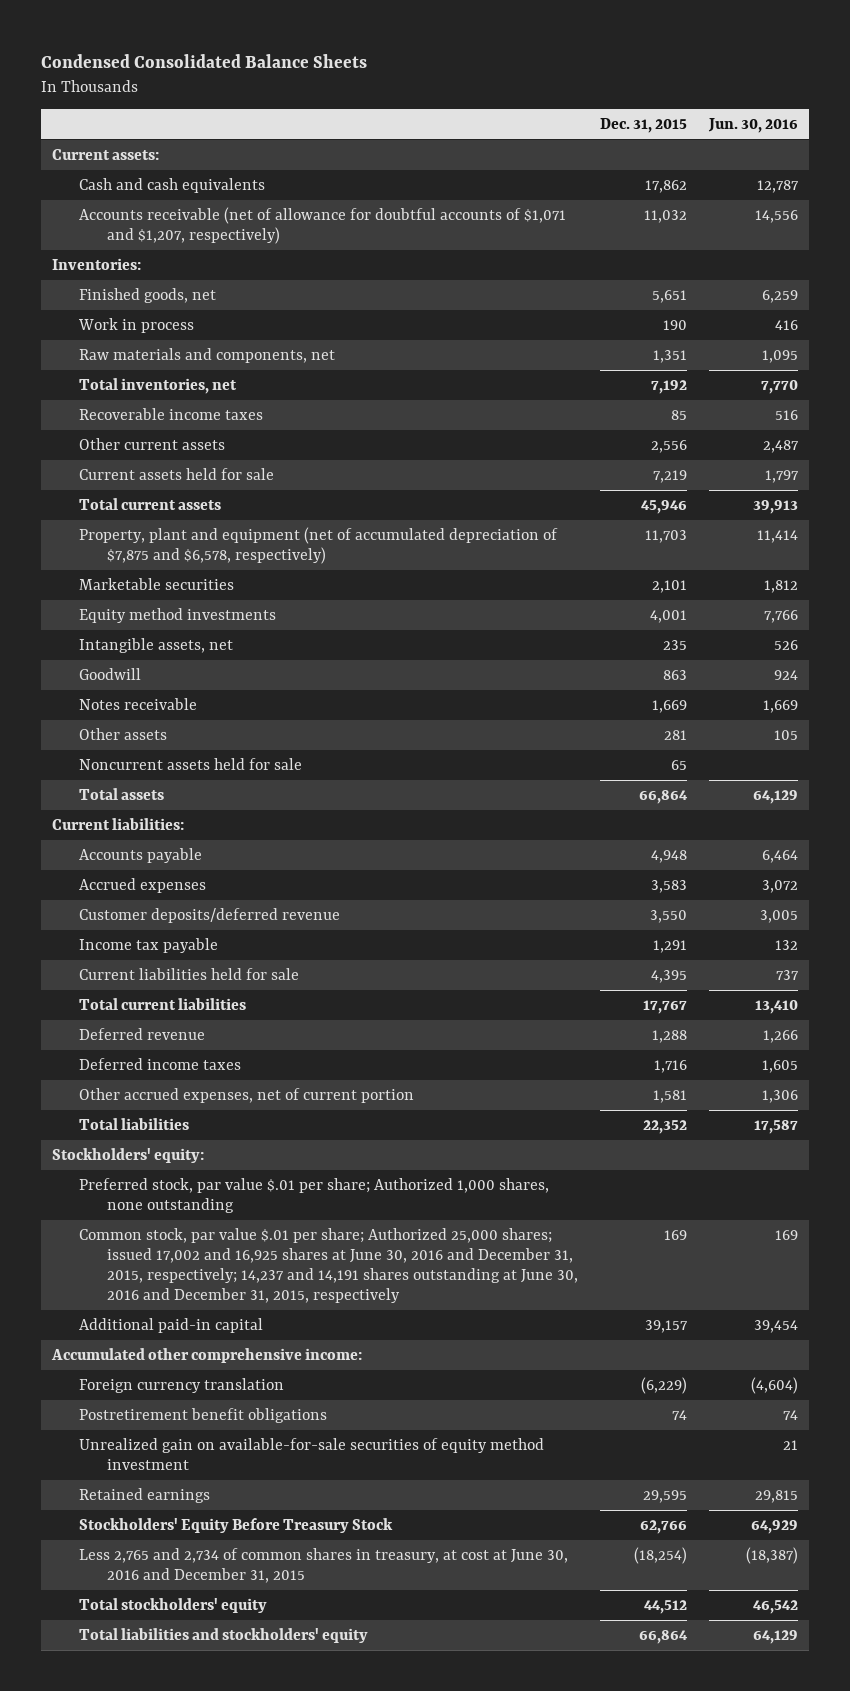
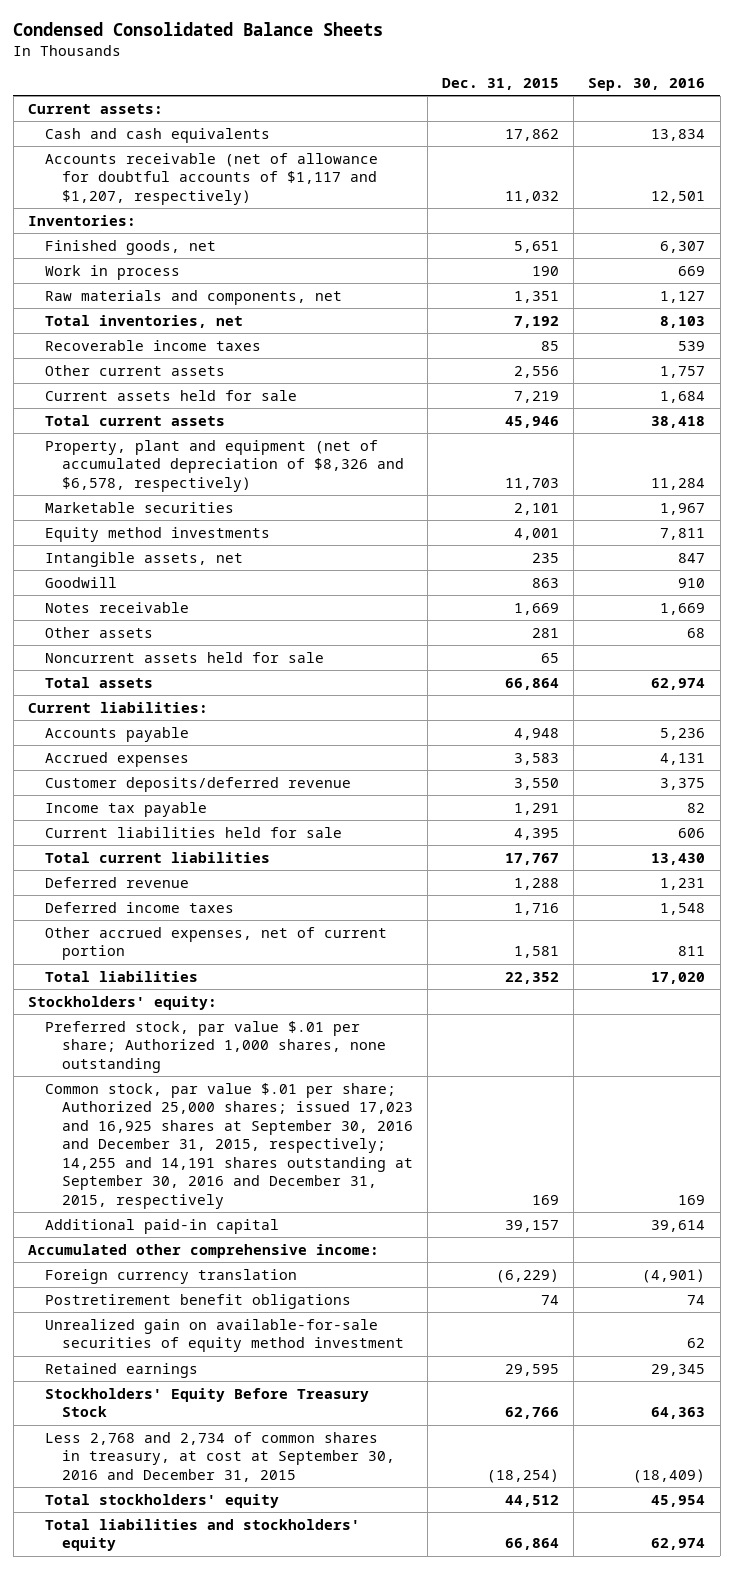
- | Dec. 31, 2015 | Jun. 30, 2016
+ | Dec. 31, 2015 | Sep. 30, 2016
- Accounts receivable (net of allowance for doubtful accounts of $1,071 and $1,207, respectively) | 11,032 | 14,556
+ Accounts receivable (net of allowance for doubtful accounts of $1,117 and $1,207, respectively) | 11,032 | 12,501
- Property, plant and equipment (net of accumulated depreciation of $7,875 and $6,578, respectively) | 11,703 | 11,414
+ Property, plant and equipment (net of accumulated depreciation of $8,326 and $6,578, respectively) | 11,703 | 11,284
- Common stock, par value $.01 per share; Authorized 25,000 shares; issued 17,002 and 16,925 shares at June 30, 2016 and December 31, 2015, respectively; 14,237 and 14,191 shares outstanding at June 30, 2016 and December 31, 2015, respectively | 169 | 169
+ Common stock, par value $.01 per share; Authorized 25,000 shares; issued 17,023 and 16,925 shares at September 30, 2016 and December 31, 2015, respectively; 14,255 and 14,191 shares outstanding at September 30, 2016 and December 31, 2015, respectively | 169 | 169
- Less 2,765 and 2,734 of common shares in treasury, at cost at June 30, 2016 and December 31, 2015 | (18,254) | (18,387)
+ Less 2,768 and 2,734 of common shares in treasury, at cost at September 30, 2016 and December 31, 2015 | (18,254) | (18,409)

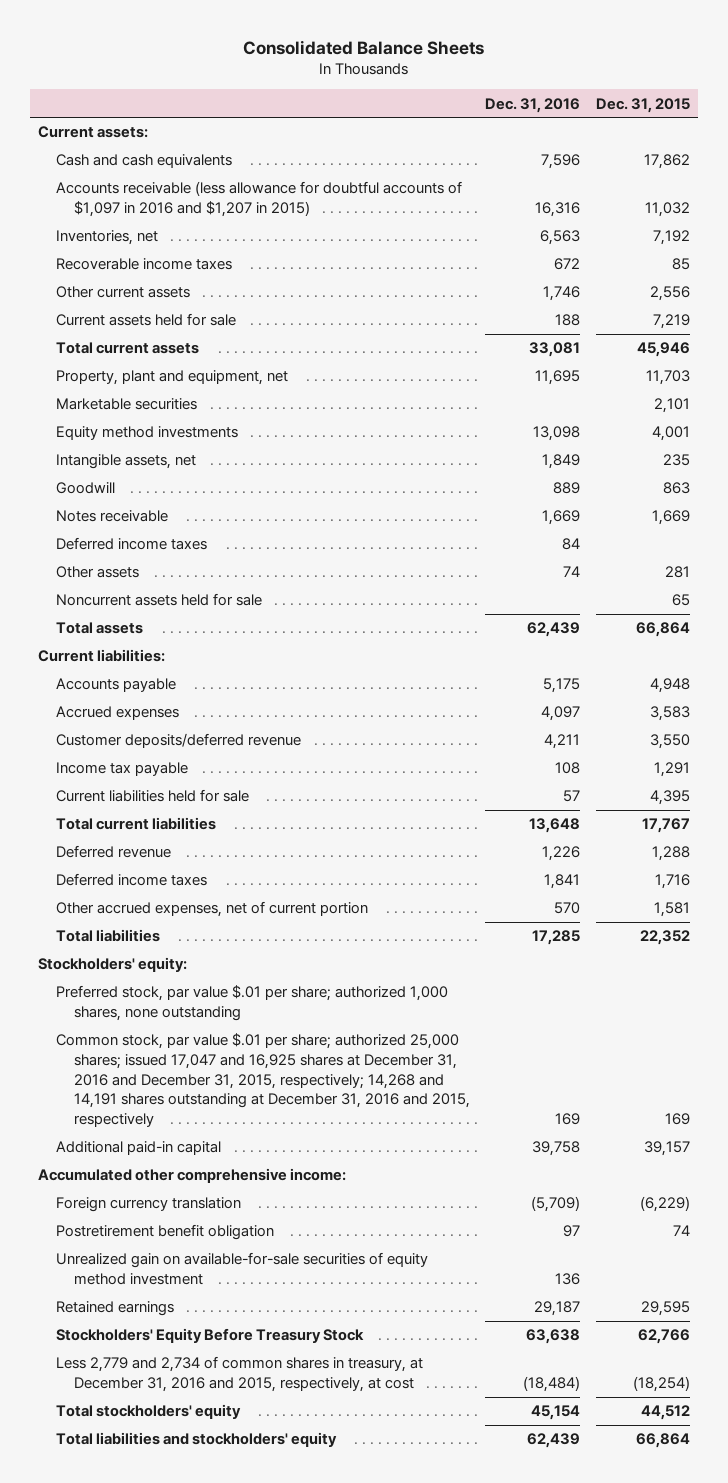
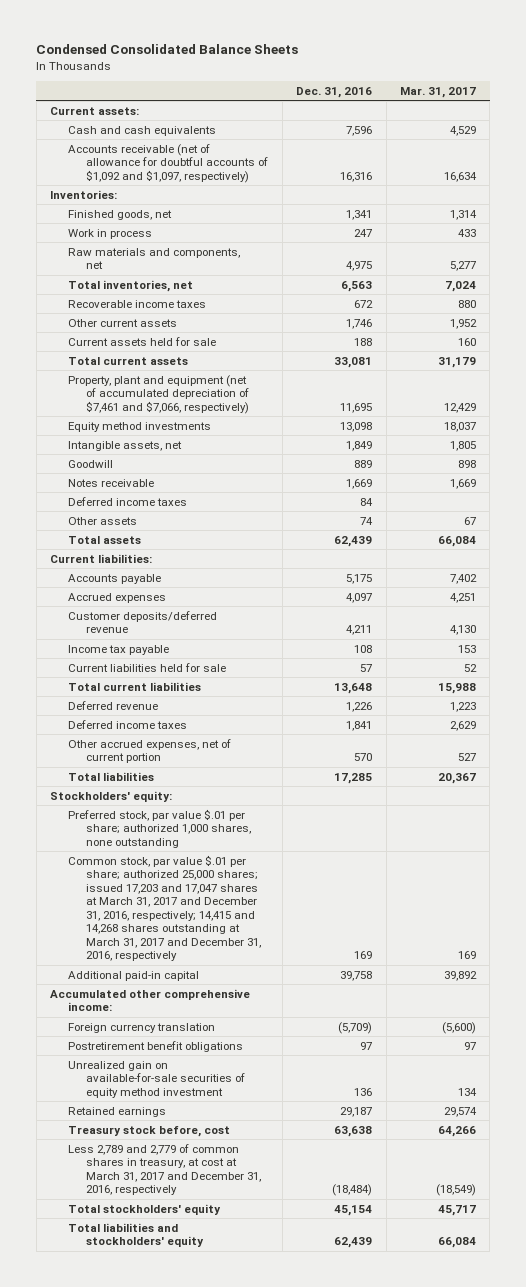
- Consolidated Balance Sheets
+ Condensed Consolidated Balance Sheets
- | Dec. 31, 2016 | Dec. 31, 2015
+ | Dec. 31, 2016 | Mar. 31, 2017
- Accounts receivable (less allowance for doubtful accounts of $1,097 in 2016 and $1,207 in 2015) | 16,316 | 11,032
- Inventories, net | 6,563 | 7,192
+ Accounts receivable (net of allowance for doubtful accounts of $1,092 and $1,097, respectively) | 16,316 | 16,634
+ Inventories:
+ Finished goods, net | 1,341 | 1,314
+ Work in process | 247 | 433
+ Raw materials and components, net | 4,975 | 5,277
+ Total inventories, net | 6,563 | 7,024
- Property, plant and equipment, net | 11,695 | 11,703
- Marketable securities | | 2,101
+ Property, plant and equipment (net of accumulated depreciation of $7,461 and $7,066, respectively) | 11,695 | 12,429
- Noncurrent assets held for sale | | 65
- Common stock, par value $.01 per share; authorized 25,000 shares; issued 17,047 and 16,925 shares at December 31, 2016 and December 31, 2015, respectively; 14,268 and 14,191 shares outstanding at December 31, 2016 and 2015, respectively | 169 | 169
+ Common stock, par value $.01 per share; authorized 25,000 shares; issued 17,203 and 17,047 shares at March 31, 2017 and December 31, 2016, respectively; 14,415 and 14,268 shares outstanding at March 31, 2017 and December 31, 2016, respectively | 169 | 169
- Postretirement benefit obligation | 97 | 74
+ Postretirement benefit obligations | 97 | 97
- Stockholders' Equity Before Treasury Stock | 63,638 | 62,766
- Less 2,779 and 2,734 of common shares in treasury, at December 31, 2016 and 2015, respectively, at cost | (18,484) | (18,254)
+ Treasury stock before, cost | 63,638 | 64,266
+ Less 2,789 and 2,779 of common shares in treasury, at cost at March 31, 2017 and December 31, 2016, respectively | (18,484) | (18,549)

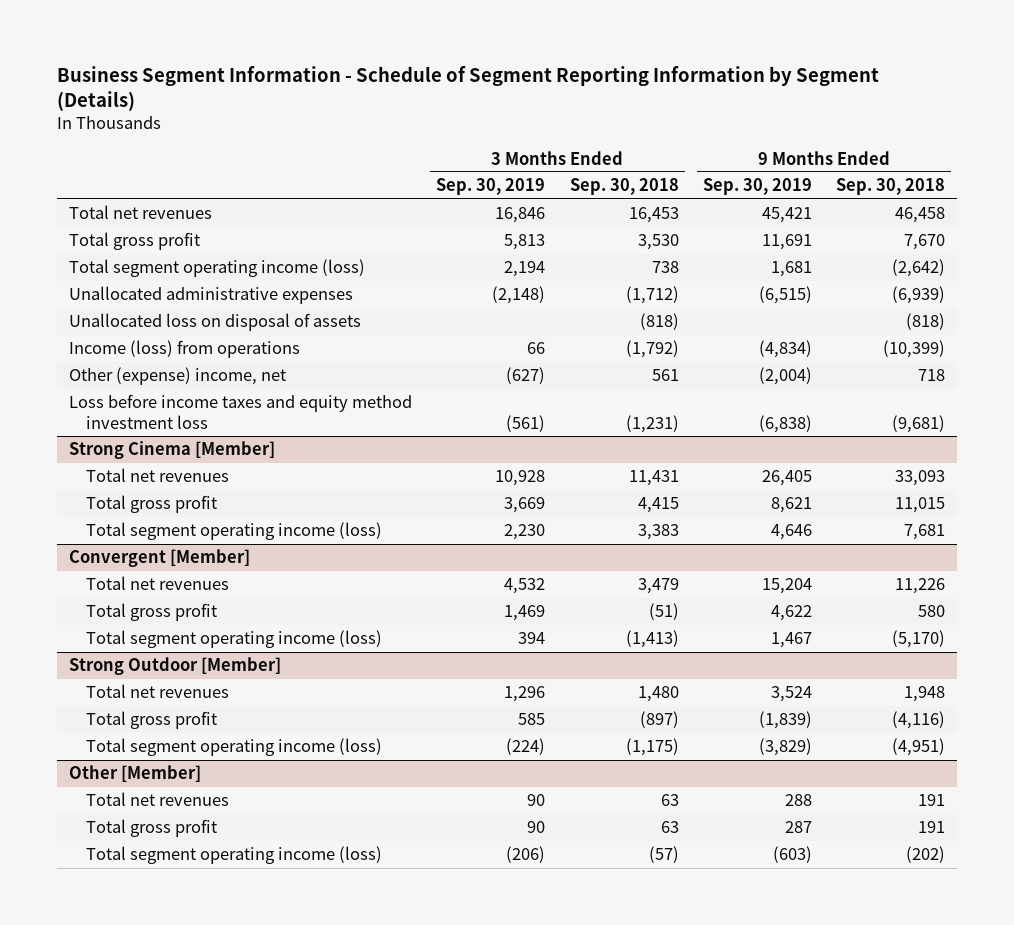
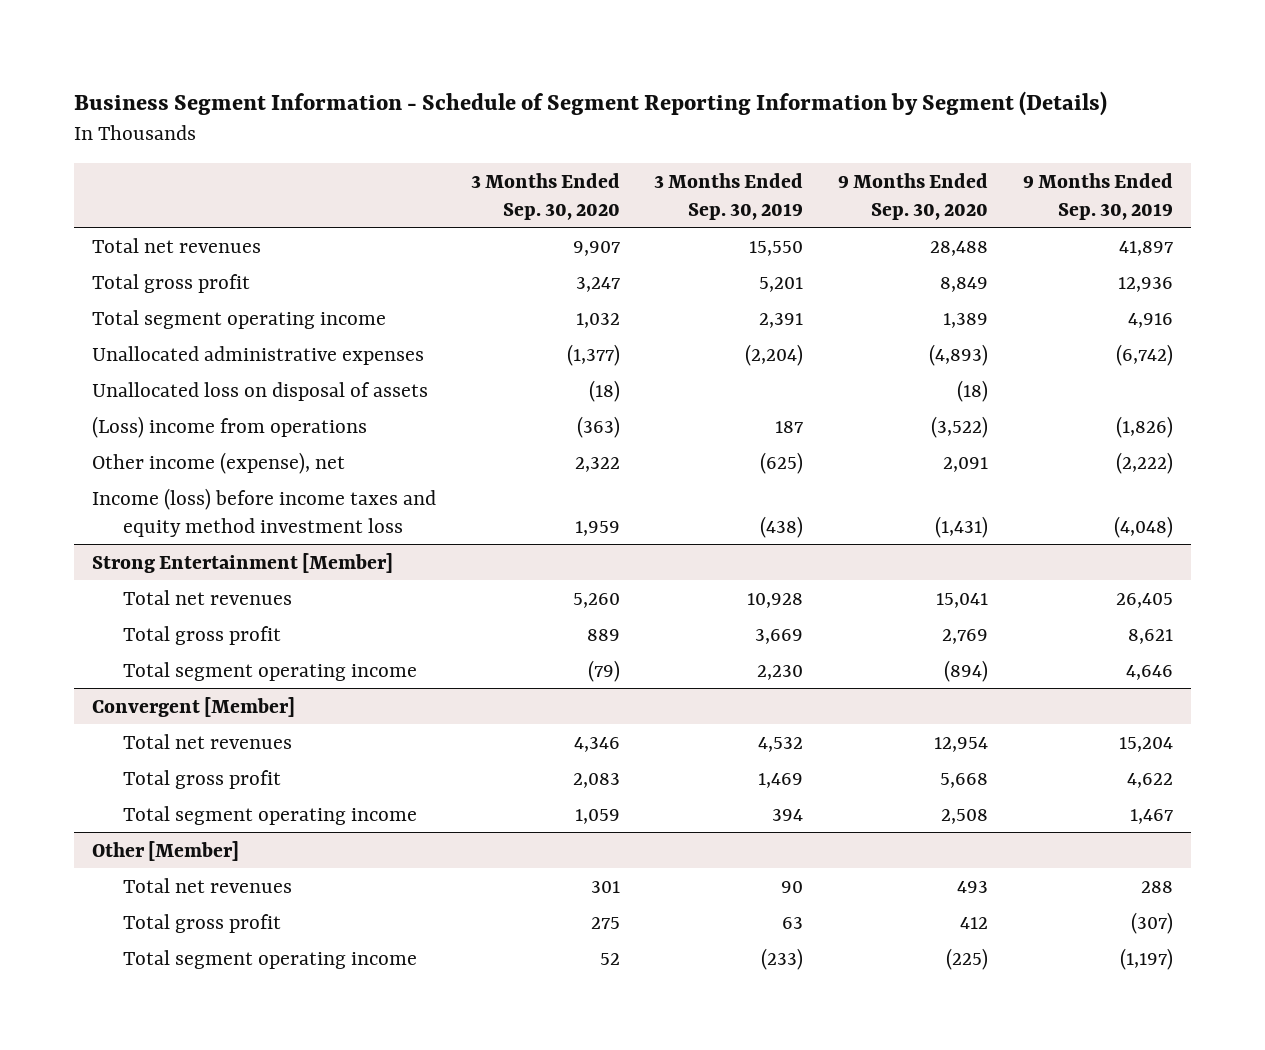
- | 3 Months Ended Sep. 30, 2019 | 3 Months Ended Sep. 30, 2018 | 9 Months Ended Sep. 30, 2019 | 9 Months Ended Sep. 30, 2018
+ | 3 Months Ended Sep. 30, 2020 | 3 Months Ended Sep. 30, 2019 | 9 Months Ended Sep. 30, 2020 | 9 Months Ended Sep. 30, 2019
- Total net revenues | 16,846 | 16,453 | 45,421 | 46,458
- Total gross profit | 5,813 | 3,530 | 11,691 | 7,670
- Total segment operating income (loss) | 2,194 | 738 | 1,681 | (2,642)
- Unallocated administrative expenses | (2,148) | (1,712) | (6,515) | (6,939)
+ Total net revenues | 9,907 | 15,550 | 28,488 | 41,897
+ Total gross profit | 3,247 | 5,201 | 8,849 | 12,936
+ Total segment operating income | 1,032 | 2,391 | 1,389 | 4,916
+ Unallocated administrative expenses | (1,377) | (2,204) | (4,893) | (6,742)
- Income (loss) from operations | 66 | (1,792) | (4,834) | (10,399)
- Other (expense) income, net | (627) | 561 | (2,004) | 718
- Loss before income taxes and equity method investment loss | (561) | (1,231) | (6,838) | (9,681)
- Strong Cinema [Member]
+ (Loss) income from operations | (363) | 187 | (3,522) | (1,826)
+ Other income (expense), net | 2,322 | (625) | 2,091 | (2,222)
+ Income (loss) before income taxes and equity method investment loss | 1,959 | (438) | (1,431) | (4,048)
+ Strong Entertainment [Member]
- Total segment operating income (loss) | 2,230 | 3,383 | 4,646 | 7,681
+ Total segment operating income | (79) | 2,230 | (894) | 4,646
@ Convergent [Member]
- Total segment operating income (loss) | 394 | (1,413) | 1,467 | (5,170)
- Strong Outdoor [Member]
- Total net revenues | 1,296 | 1,480 | 3,524 | 1,948
- Total gross profit | 585 | (897) | (1,839) | (4,116)
- Total segment operating income (loss) | (224) | (1,175) | (3,829) | (4,951)
@ Convergent [Member]
+ Total segment operating income | 1,059 | 394 | 2,508 | 1,467
@ Other [Member]
- Total gross profit | 90 | 63 | 287 | 191
- Total segment operating income (loss) | (206) | (57) | (603) | (202)
+ Total gross profit | 275 | 63 | 412 | (307)
+ Total segment operating income | 52 | (233) | (225) | (1,197)

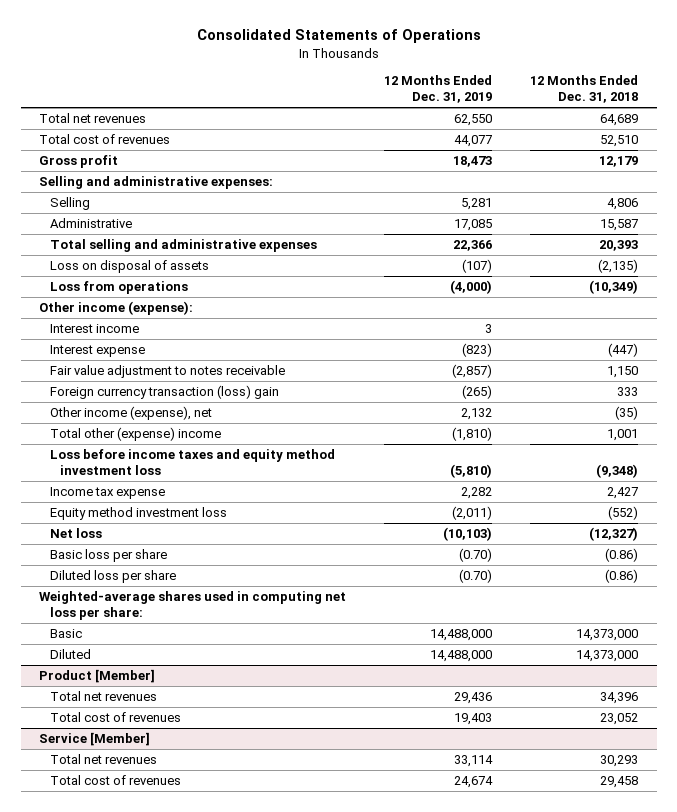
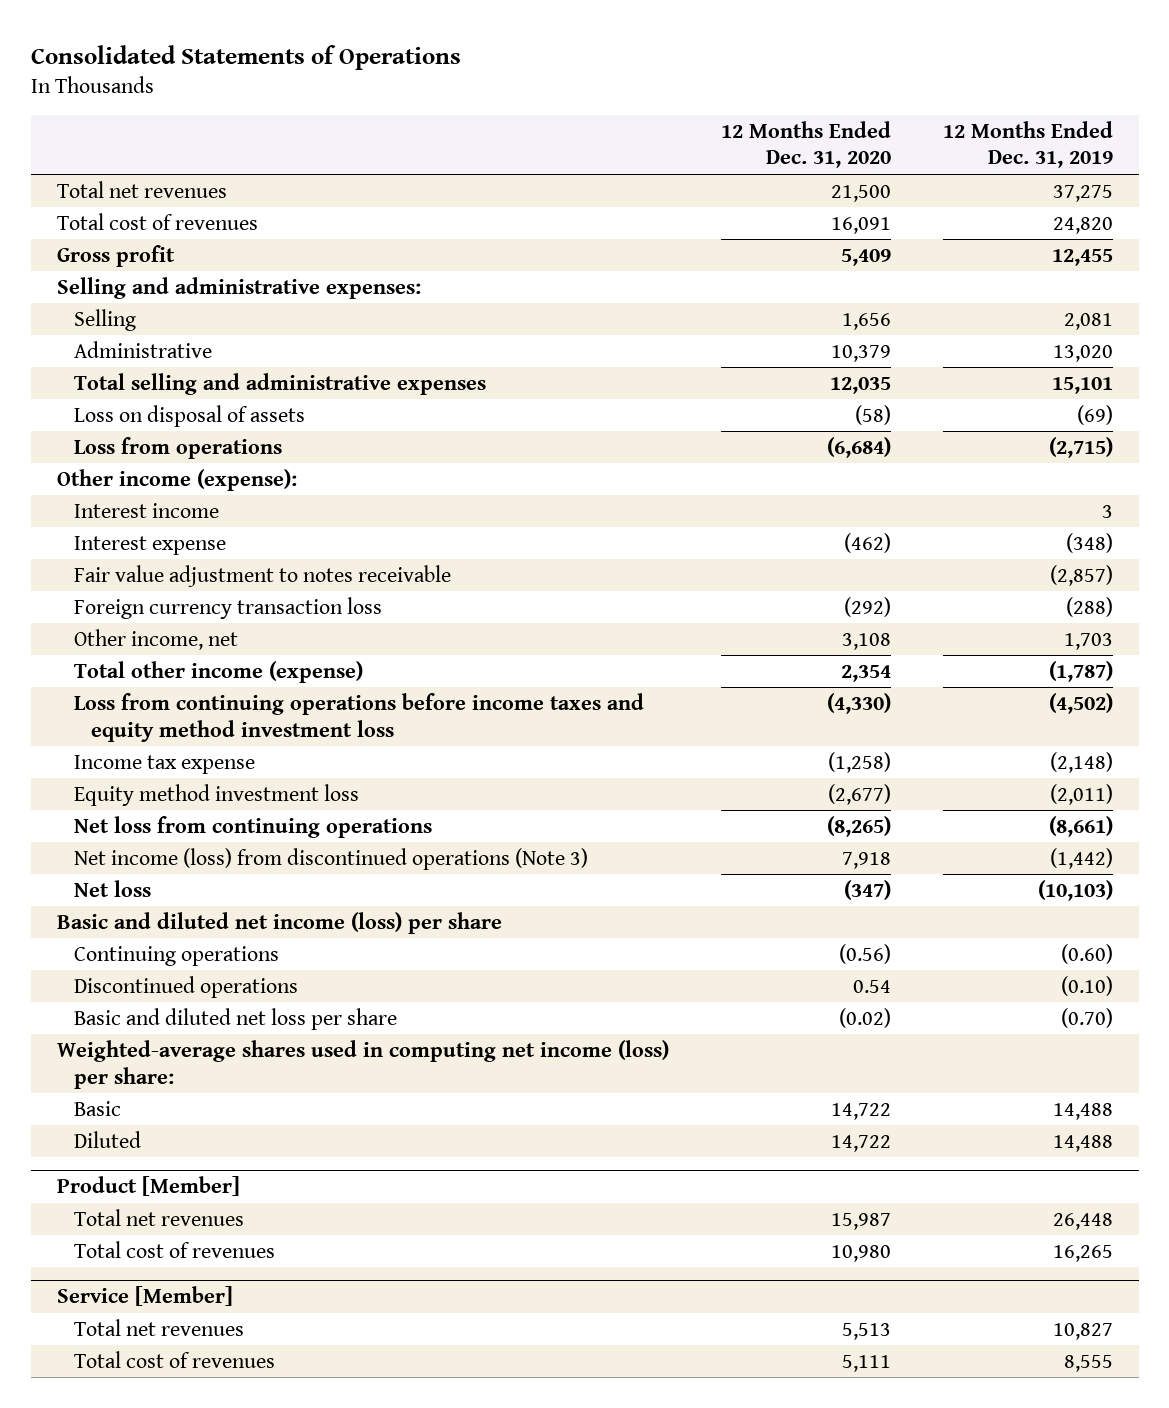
- | 12 Months Ended Dec. 31, 2019 | 12 Months Ended Dec. 31, 2018
+ | 12 Months Ended Dec. 31, 2020 | 12 Months Ended Dec. 31, 2019
- Total net revenues | 62,550 | 64,689
- Total cost of revenues | 44,077 | 52,510
- Gross profit | 18,473 | 12,179
+ Total net revenues | 21,500 | 37,275
+ Total cost of revenues | 16,091 | 24,820
+ Gross profit | 5,409 | 12,455
- Selling | 5,281 | 4,806
- Administrative | 17,085 | 15,587
- Total selling and administrative expenses | 22,366 | 20,393
- Loss on disposal of assets | (107) | (2,135)
- Loss from operations | (4,000) | (10,349)
+ Selling | 1,656 | 2,081
+ Administrative | 10,379 | 13,020
+ Total selling and administrative expenses | 12,035 | 15,101
+ Loss on disposal of assets | (58) | (69)
+ Loss from operations | (6,684) | (2,715)
- Interest expense | (823) | (447)
+ Interest expense | (462) | (348)
- Foreign currency transaction (loss) gain | (265) | 333
- Other income (expense), net | 2,132 | (35)
- Total other (expense) income | (1,810) | 1,001
- Loss before income taxes and equity method investment loss | (5,810) | (9,348)
- Income tax expense | 2,282 | 2,427
+ Foreign currency transaction loss | (292) | (288)
+ Other income, net | 3,108 | 1,703
+ Total other income (expense) | 2,354 | (1,787)
+ Loss from continuing operations before income taxes and equity method investment loss | (4,330) | (4,502)
+ Income tax expense | (1,258) | (2,148)
+ Net loss from continuing operations | (8,265) | (8,661)
+ Net income (loss) from discontinued operations (Note 3) | 7,918 | (1,442)
- Basic loss per share | (0.70) | (0.86)
- Diluted loss per share | (0.70) | (0.86)
- Weighted-average shares used in computing net loss per share:
- Basic | 14,488,000 | 14,373,000
- Diluted | 14,488,000 | 14,373,000
+ Basic and diluted net income (loss) per share
+ Continuing operations | (0.56) | (0.60)
+ Discontinued operations | 0.54 | (0.10)
+ Basic and diluted net loss per share | (0.02) | (0.70)
+ Weighted-average shares used in computing net income (loss) per share:
+ Basic | 14,722 | 14,488
+ Diluted | 14,722 | 14,488
@ Product [Member]
- Total net revenues | 29,436 | 34,396
- Total cost of revenues | 19,403 | 23,052
+ Total net revenues | 15,987 | 26,448
+ Total cost of revenues | 10,980 | 16,265
@ Service [Member]
- Total net revenues | 33,114 | 30,293
- Total cost of revenues | 24,674 | 29,458
+ Total net revenues | 5,513 | 10,827
+ Total cost of revenues | 5,111 | 8,555

